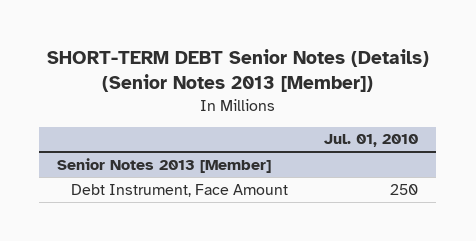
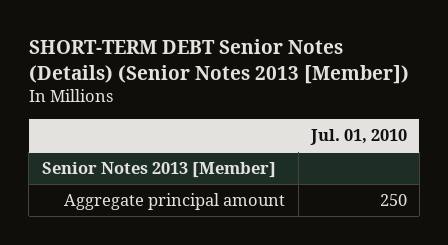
@ Senior Notes 2013 [Member]
- Debt Instrument, Face Amount | 250
+ Aggregate principal amount | 250

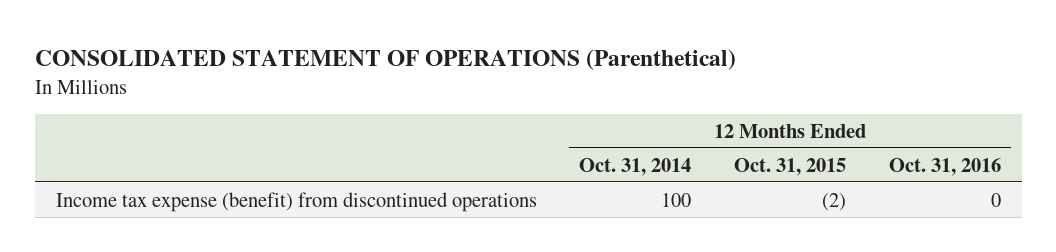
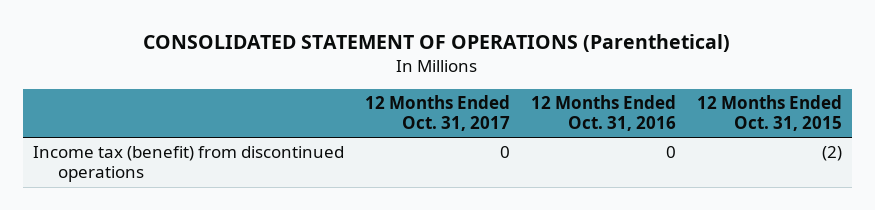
- | 12 Months Ended Oct. 31, 2014 | 12 Months Ended Oct. 31, 2015 | 12 Months Ended Oct. 31, 2016
+ | 12 Months Ended Oct. 31, 2017 | 12 Months Ended Oct. 31, 2016 | 12 Months Ended Oct. 31, 2015
- Income tax expense (benefit) from discontinued operations | 100 | (2) | 0
+ Income tax (benefit) from discontinued operations | 0 | 0 | (2)

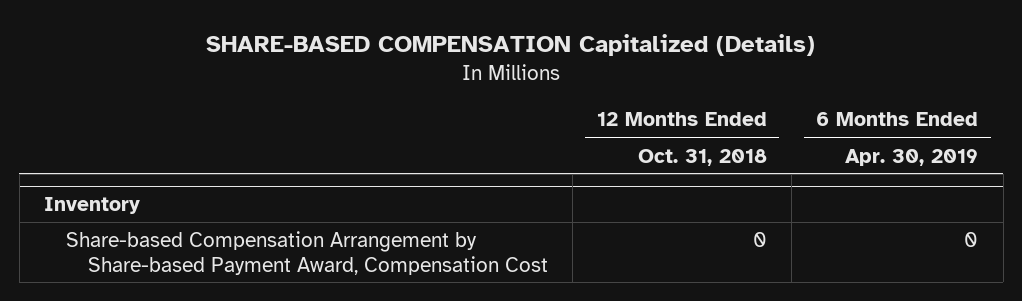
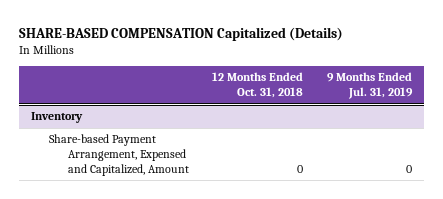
- | 12 Months Ended Oct. 31, 2018 | 6 Months Ended Apr. 30, 2019
+ | 12 Months Ended Oct. 31, 2018 | 9 Months Ended Jul. 31, 2019
@ Inventory
- Share-based Compensation Arrangement by Share-based Payment Award, Compensation Cost | 0 | 0
+ Share-based Payment Arrangement, Expensed and Capitalized, Amount | 0 | 0

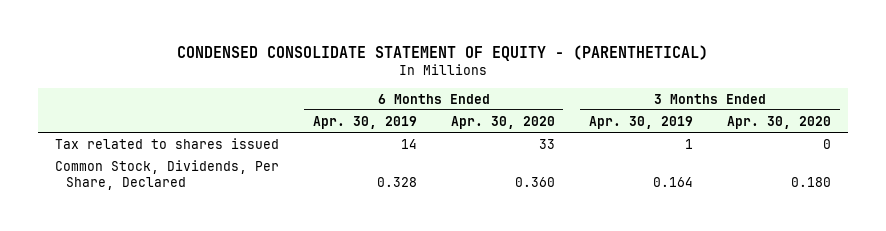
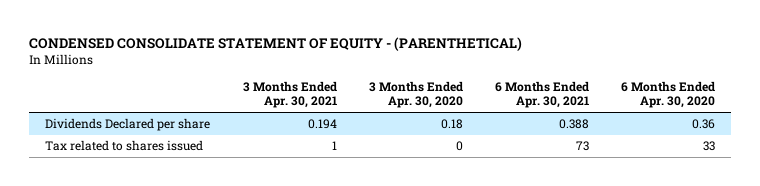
- | 6 Months Ended Apr. 30, 2019 | 6 Months Ended Apr. 30, 2020 | 3 Months Ended Apr. 30, 2019 | 3 Months Ended Apr. 30, 2020
+ | 3 Months Ended Apr. 30, 2021 | 3 Months Ended Apr. 30, 2020 | 6 Months Ended Apr. 30, 2021 | 6 Months Ended Apr. 30, 2020
+ Dividends Declared per share | 0.194 | 0.18 | 0.388 | 0.36
- Common Stock, Dividends, Per Share, Declared | 0.328 | 0.360 | 0.164 | 0.180

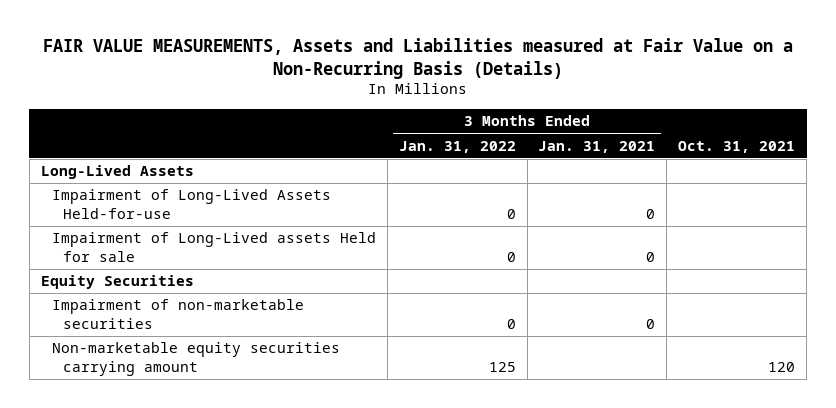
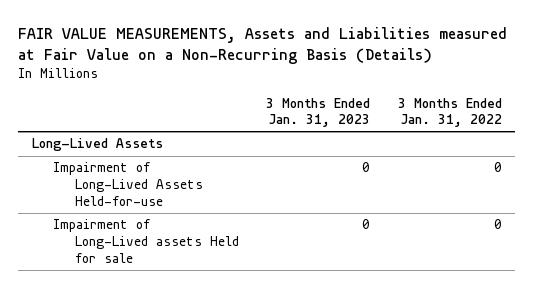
- | 3 Months Ended Jan. 31, 2022 | 3 Months Ended Jan. 31, 2021 | Oct. 31, 2021
+ | 3 Months Ended Jan. 31, 2023 | 3 Months Ended Jan. 31, 2022
- Equity Securities
- Impairment of non-marketable securities | 0 | 0 |
- Non-marketable equity securities carrying amount | 125 | | 120

